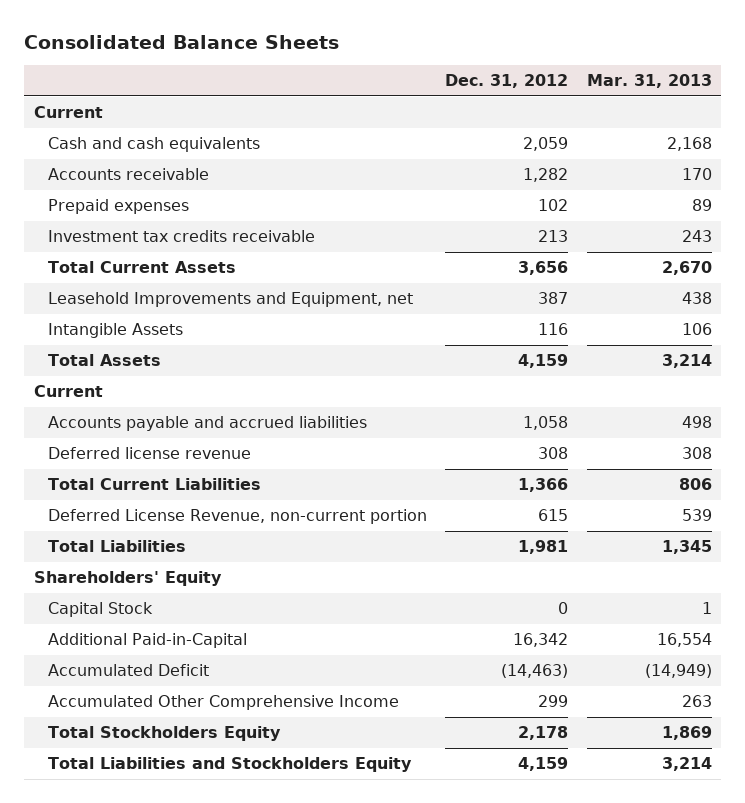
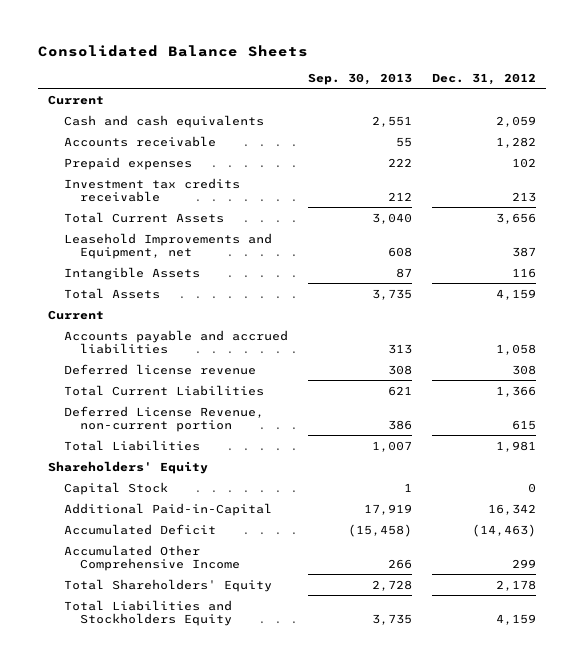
- | Dec. 31, 2012 | Mar. 31, 2013
+ | Sep. 30, 2013 | Dec. 31, 2012
- Total Stockholders Equity | 2,178 | 1,869
+ Total Shareholders' Equity | 2,728 | 2,178

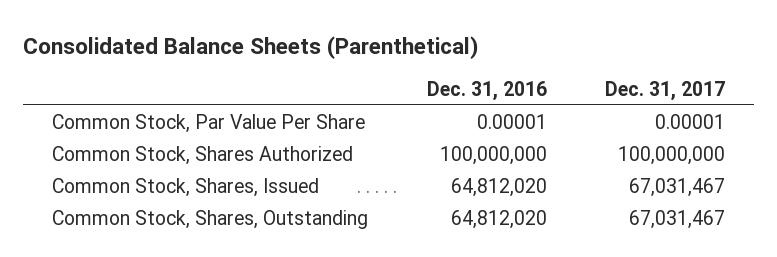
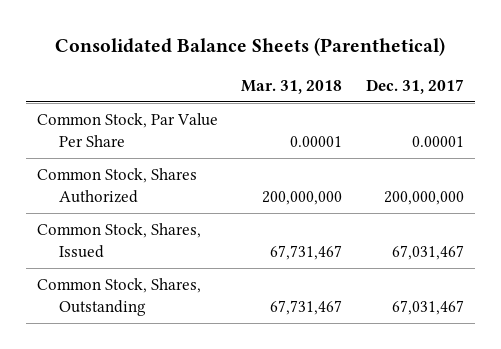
- | Dec. 31, 2016 | Dec. 31, 2017
+ | Mar. 31, 2018 | Dec. 31, 2017
- Common Stock, Shares Authorized | 100,000,000 | 100,000,000
+ Common Stock, Shares Authorized | 200,000,000 | 200,000,000

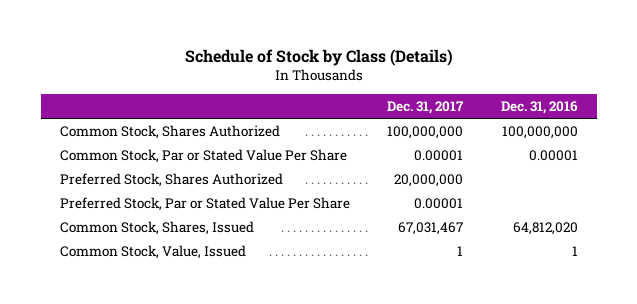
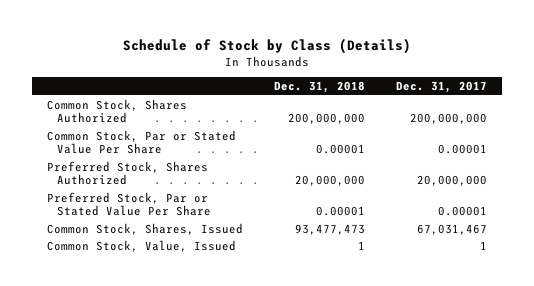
- | Dec. 31, 2017 | Dec. 31, 2016
+ | Dec. 31, 2018 | Dec. 31, 2017
- Common Stock, Shares Authorized | 100,000,000 | 100,000,000
+ Common Stock, Shares Authorized | 200,000,000 | 200,000,000

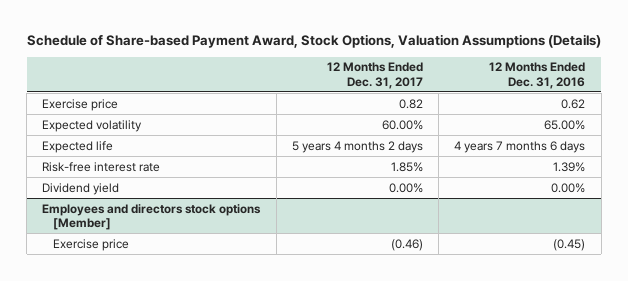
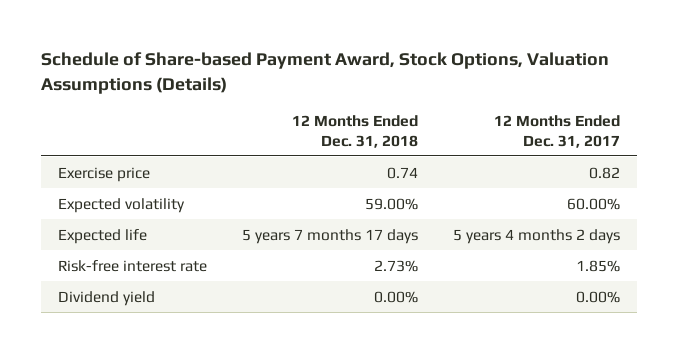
- | 12 Months Ended Dec. 31, 2017 | 12 Months Ended Dec. 31, 2016
+ | 12 Months Ended Dec. 31, 2018 | 12 Months Ended Dec. 31, 2017
- Employees and directors stock options [Member]
- Exercise price | (0.46) | (0.45)

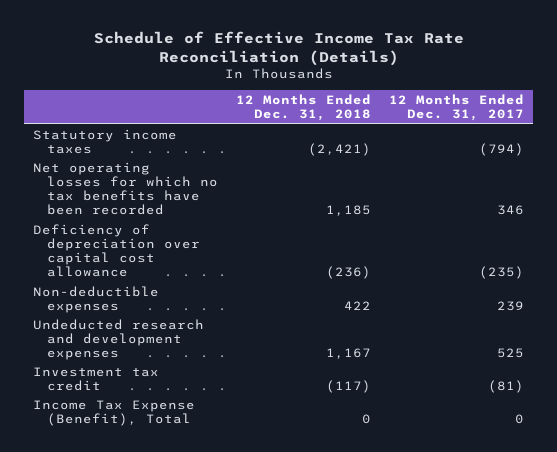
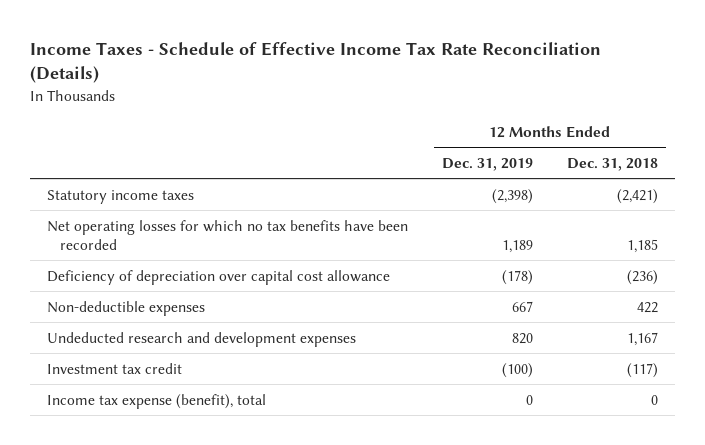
- Schedule of Effective Income Tax Rate Reconciliation (Details)
+ Income Taxes - Schedule of Effective Income Tax Rate Reconciliation (Details)
- | 12 Months Ended Dec. 31, 2018 | 12 Months Ended Dec. 31, 2017
+ | 12 Months Ended Dec. 31, 2019 | 12 Months Ended Dec. 31, 2018
- Income Tax Expense (Benefit), Total | 0 | 0
+ Income tax expense (benefit), total | 0 | 0

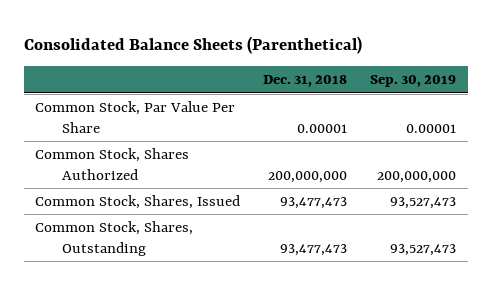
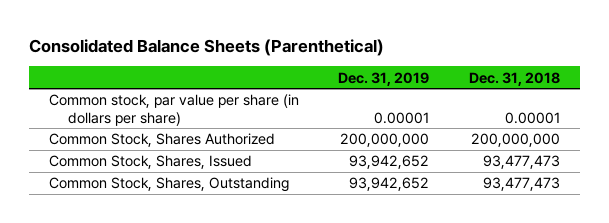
- | Dec. 31, 2018 | Sep. 30, 2019
+ | Dec. 31, 2019 | Dec. 31, 2018
- Common Stock, Par Value Per Share | 0.00001 | 0.00001
+ Common stock, par value per share (in dollars per share) | 0.00001 | 0.00001

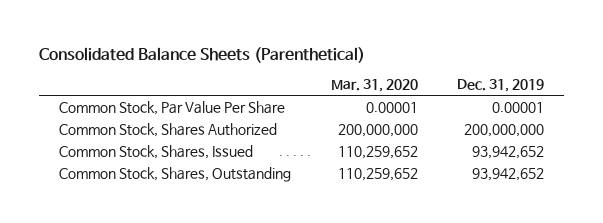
- | Dec. 31, 2019 | Dec. 31, 2018
+ | Mar. 31, 2020 | Dec. 31, 2019
- Common stock, par value per share (in dollars per share) | 0.00001 | 0.00001
+ Common Stock, Par Value Per Share | 0.00001 | 0.00001

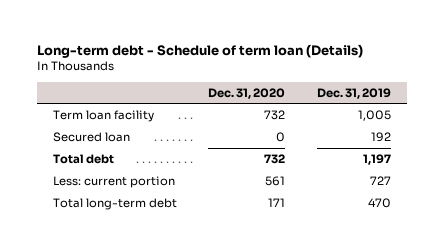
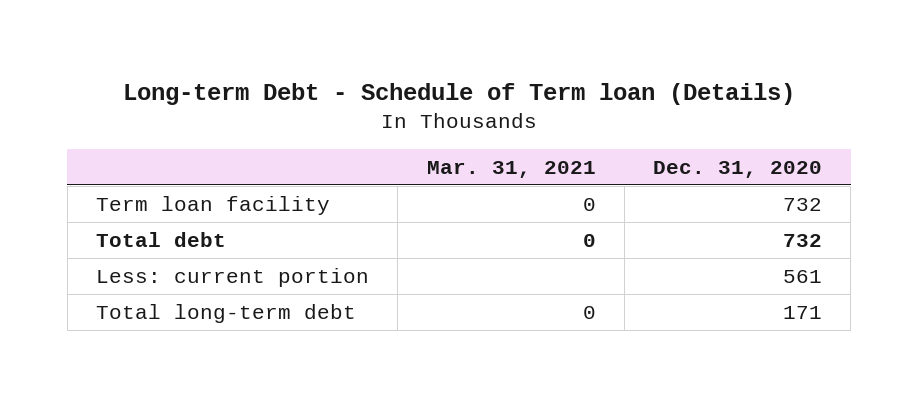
- Long-term debt - Schedule of term loan (Details)
+ Long-term Debt - Schedule of Term loan (Details)
- | Dec. 31, 2020 | Dec. 31, 2019
+ | Mar. 31, 2021 | Dec. 31, 2020
- Secured loan | 0 | 192

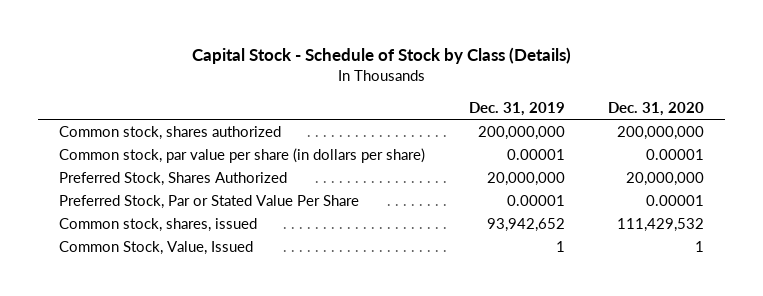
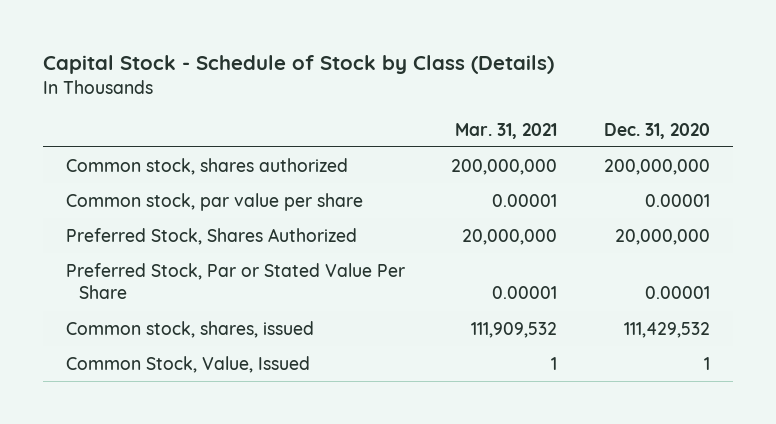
- | Dec. 31, 2019 | Dec. 31, 2020
+ | Mar. 31, 2021 | Dec. 31, 2020
- Common stock, par value per share (in dollars per share) | 0.00001 | 0.00001
+ Common stock, par value per share | 0.00001 | 0.00001

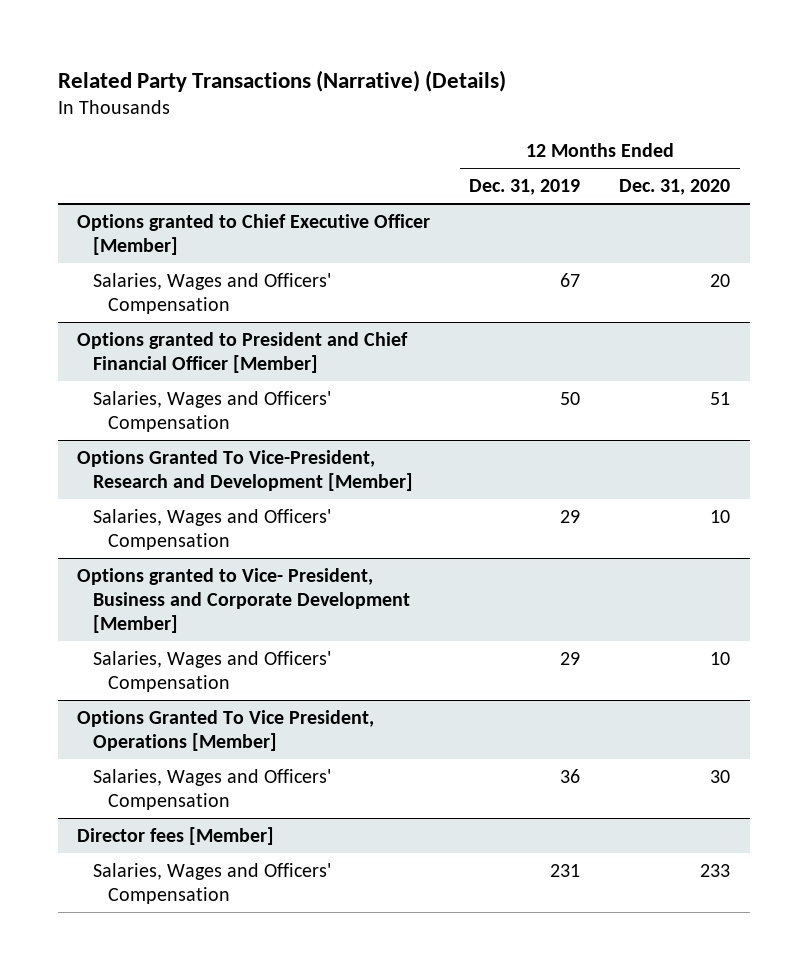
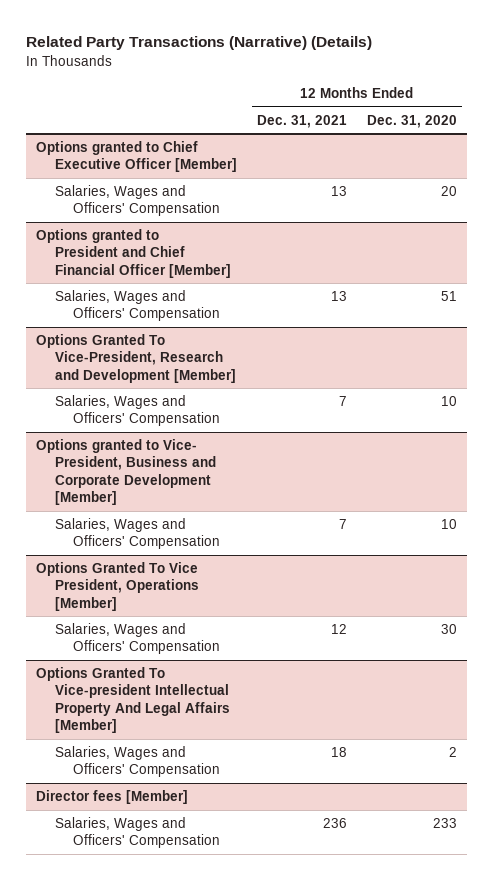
- | 12 Months Ended Dec. 31, 2019 | 12 Months Ended Dec. 31, 2020
+ | 12 Months Ended Dec. 31, 2021 | 12 Months Ended Dec. 31, 2020
+ Options Granted To Vice-president Intellectual Property And Legal Affairs [Member]
+ Salaries, Wages and Officers' Compensation | 18 | 2

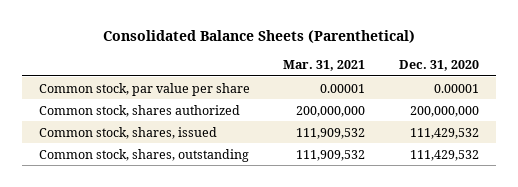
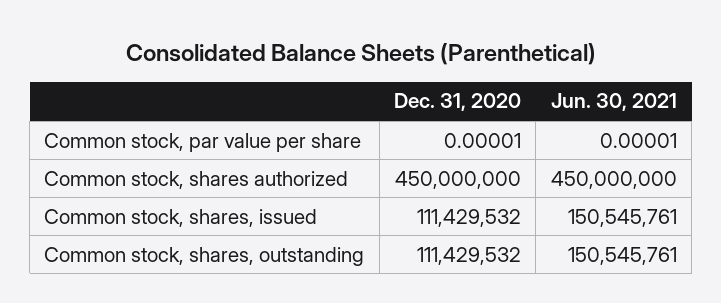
- | Mar. 31, 2021 | Dec. 31, 2020
+ | Dec. 31, 2020 | Jun. 30, 2021
- Common stock, shares authorized | 200,000,000 | 200,000,000
+ Common stock, shares authorized | 450,000,000 | 450,000,000

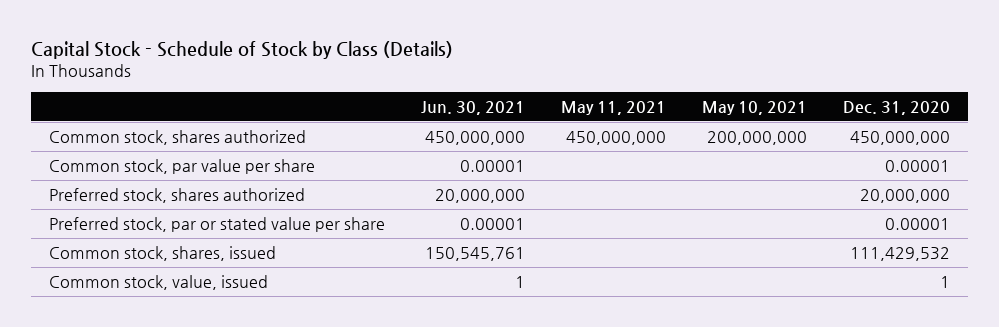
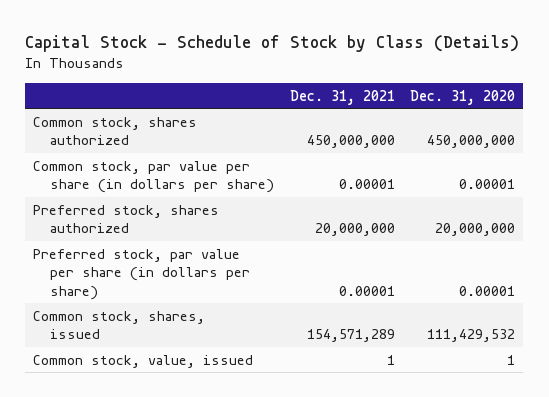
- | Jun. 30, 2021 | May 11, 2021 | May 10, 2021 | Dec. 31, 2020
+ | Dec. 31, 2021 | Dec. 31, 2020
- Common stock, par value per share | 0.00001 | | | 0.00001
+ Common stock, par value per share (in dollars per share) | 0.00001 | 0.00001
- Preferred stock, par or stated value per share | 0.00001 | | | 0.00001
+ Preferred stock, par value per share (in dollars per share) | 0.00001 | 0.00001

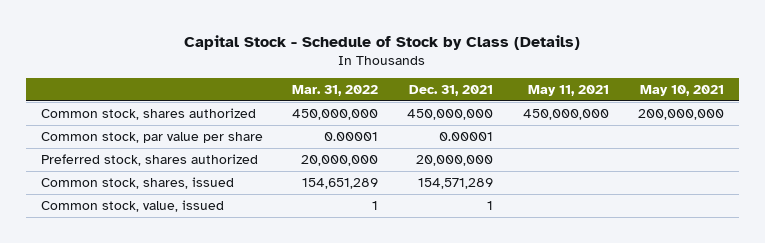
- | Dec. 31, 2021 | Dec. 31, 2020
+ | Mar. 31, 2022 | Dec. 31, 2021 | May 11, 2021 | May 10, 2021
- Common stock, par value per share (in dollars per share) | 0.00001 | 0.00001
+ Common stock, par value per share | 0.00001 | 0.00001 | |
- Preferred stock, par value per share (in dollars per share) | 0.00001 | 0.00001

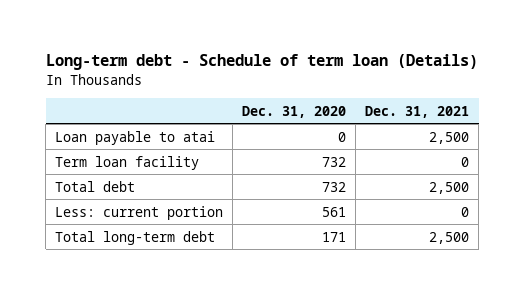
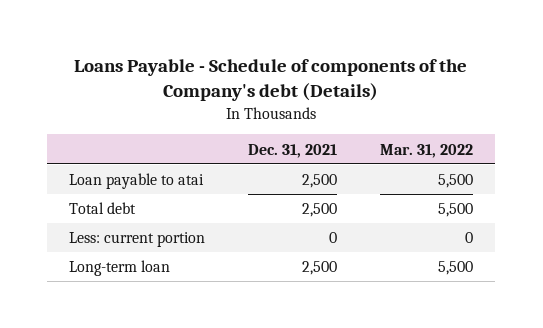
- Long-term debt - Schedule of term loan (Details)
+ Loans Payable - Schedule of components of the Company's debt (Details)
- | Dec. 31, 2020 | Dec. 31, 2021
+ | Dec. 31, 2021 | Mar. 31, 2022
- Term loan facility | 732 | 0
- Total long-term debt | 171 | 2,500
+ Long-term loan | 2,500 | 5,500

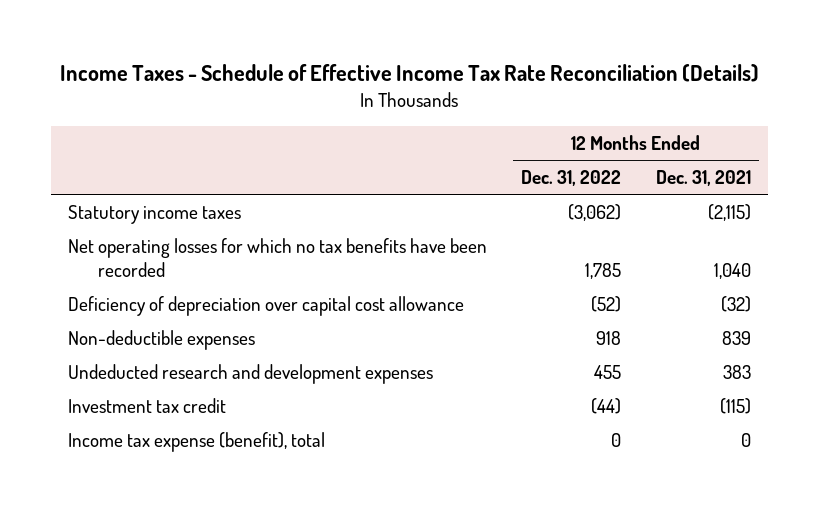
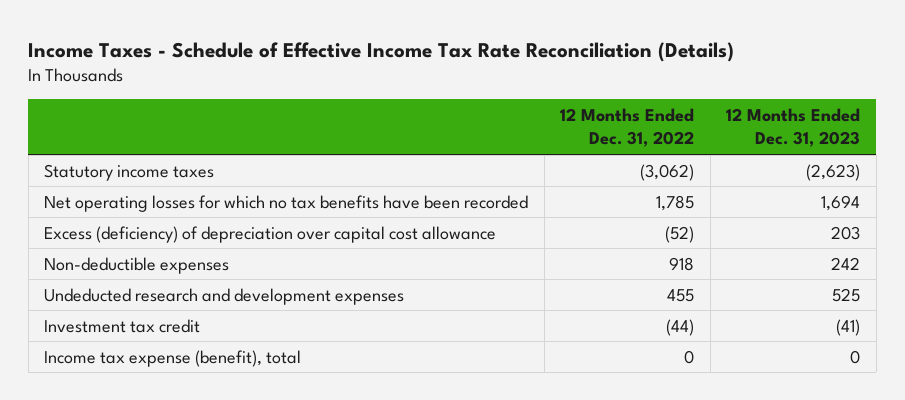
- | 12 Months Ended Dec. 31, 2022 | 12 Months Ended Dec. 31, 2021
+ | 12 Months Ended Dec. 31, 2022 | 12 Months Ended Dec. 31, 2023
- Deficiency of depreciation over capital cost allowance | (52) | (32)
+ Excess (deficiency) of depreciation over capital cost allowance | (52) | 203

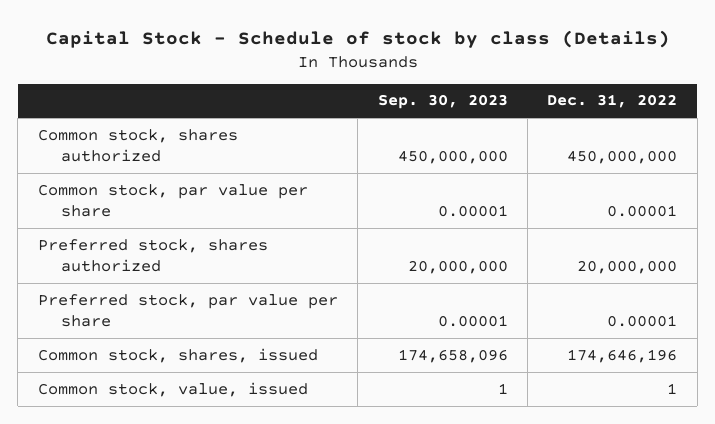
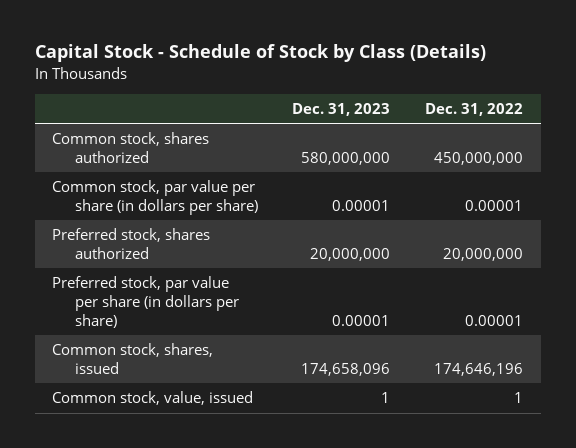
- Capital Stock - Schedule of stock by class (Details)
+ Capital Stock - Schedule of Stock by Class (Details)
- | Sep. 30, 2023 | Dec. 31, 2022
+ | Dec. 31, 2023 | Dec. 31, 2022
- Common stock, par value per share | 0.00001 | 0.00001
+ Common stock, par value per share (in dollars per share) | 0.00001 | 0.00001
- Preferred stock, par value per share | 0.00001 | 0.00001
+ Preferred stock, par value per share (in dollars per share) | 0.00001 | 0.00001

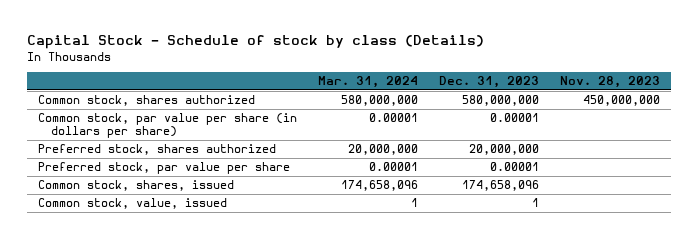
- Capital Stock - Schedule of Stock by Class (Details)
+ Capital Stock - Schedule of stock by class (Details)
- | Dec. 31, 2023 | Dec. 31, 2022
+ | Mar. 31, 2024 | Dec. 31, 2023 | Nov. 28, 2023
- Preferred stock, par value per share (in dollars per share) | 0.00001 | 0.00001
+ Preferred stock, par value per share | 0.00001 | 0.00001 |

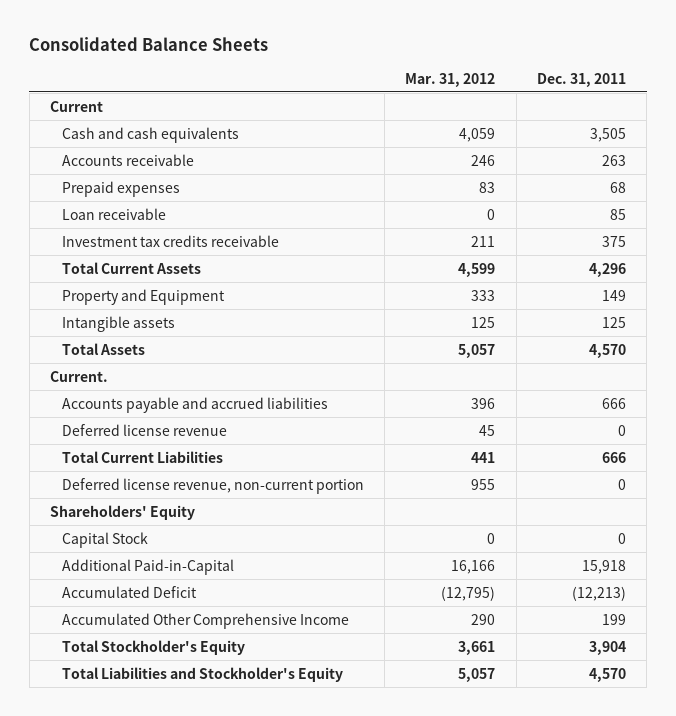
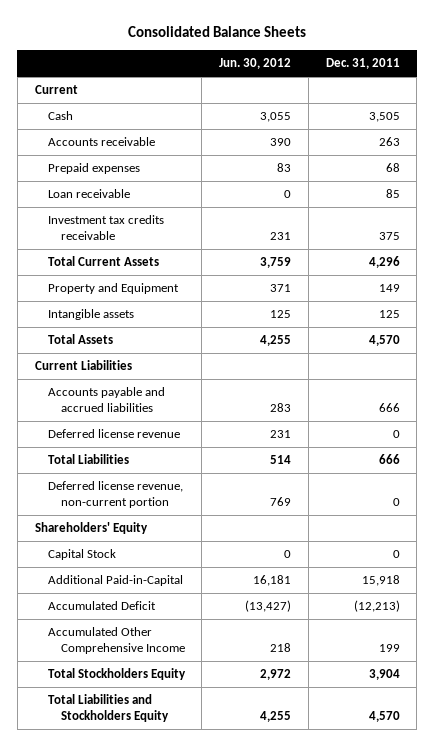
- | Mar. 31, 2012 | Dec. 31, 2011
+ | Jun. 30, 2012 | Dec. 31, 2011
- Cash and cash equivalents | 4,059 | 3,505
+ Cash | 3,055 | 3,505
- Current.
+ Current Liabilities
- Total Current Liabilities | 441 | 666
+ Total Liabilities | 514 | 666
- Total Stockholder's Equity | 3,661 | 3,904
- Total Liabilities and Stockholder's Equity | 5,057 | 4,570
+ Total Stockholders Equity | 2,972 | 3,904
+ Total Liabilities and Stockholders Equity | 4,255 | 4,570

